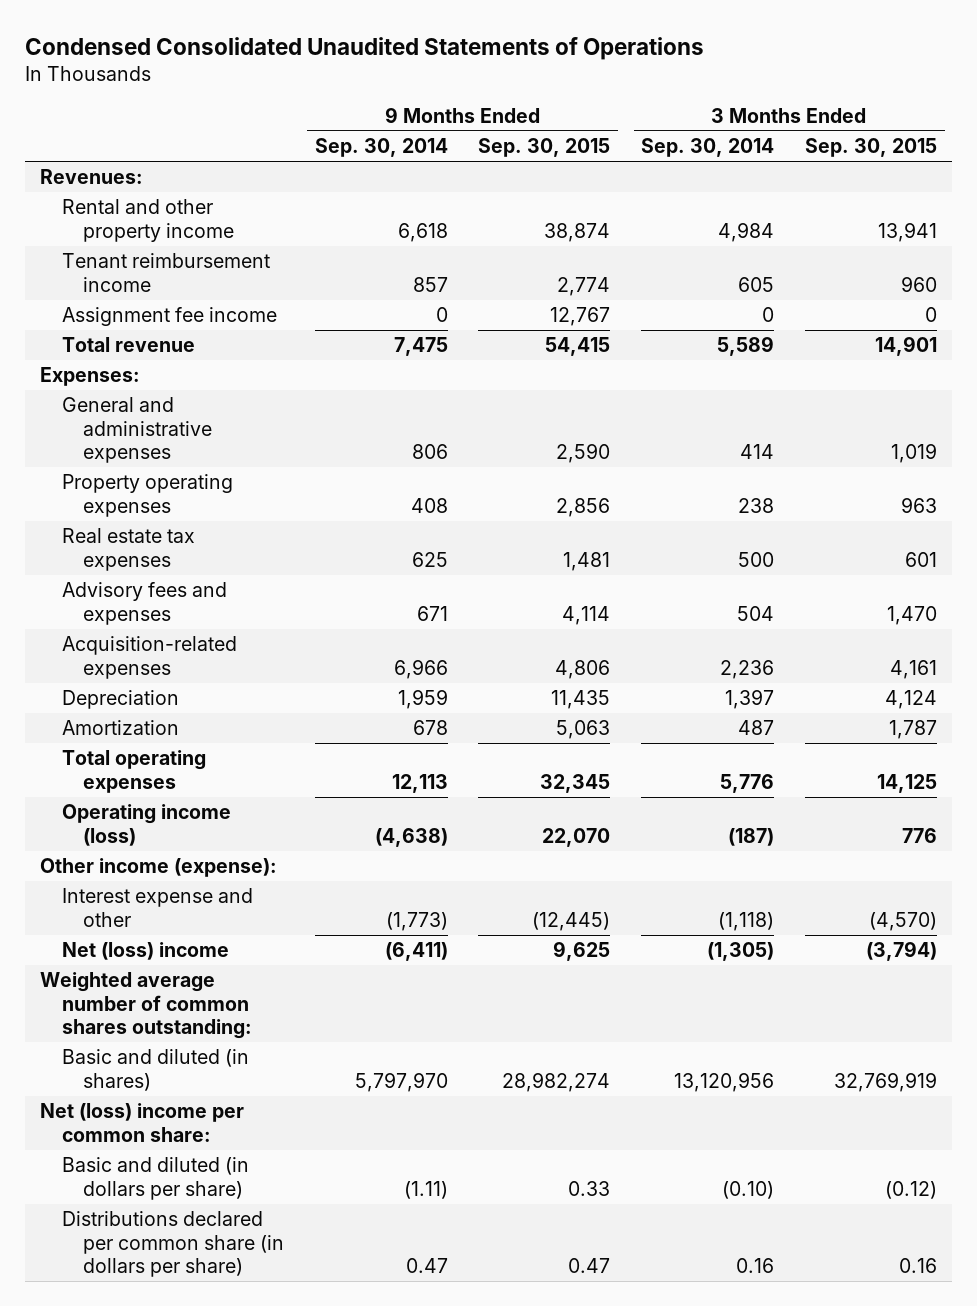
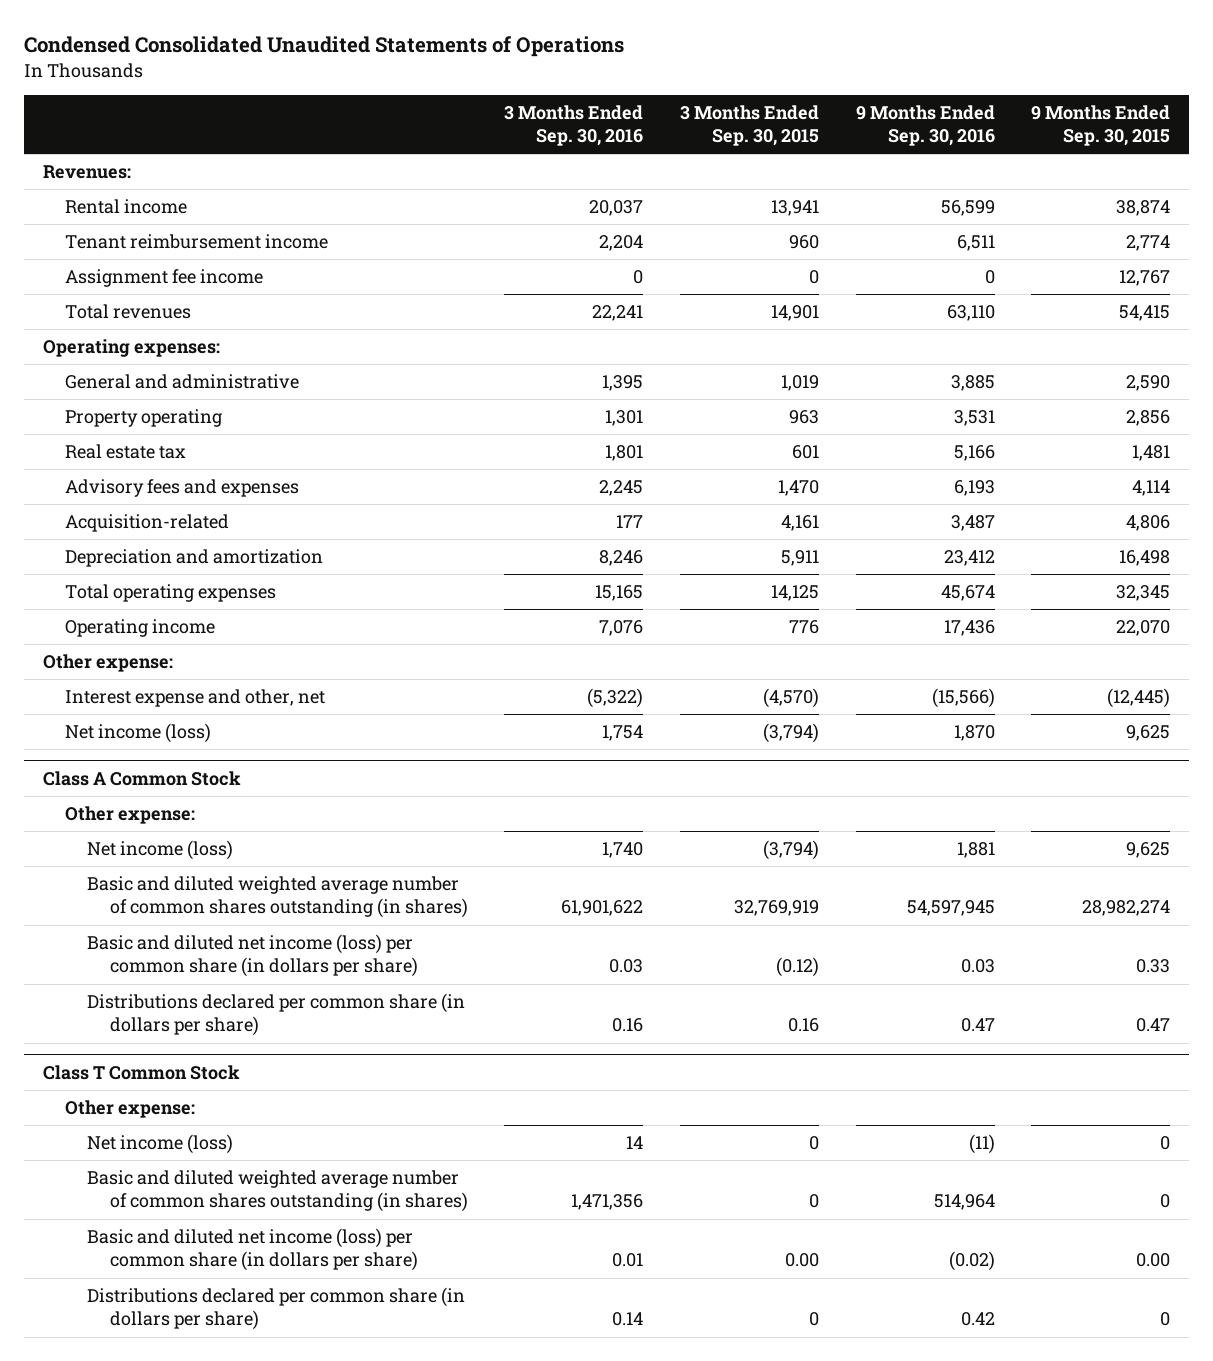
- | 9 Months Ended Sep. 30, 2014 | 9 Months Ended Sep. 30, 2015 | 3 Months Ended Sep. 30, 2014 | 3 Months Ended Sep. 30, 2015
+ | 3 Months Ended Sep. 30, 2016 | 3 Months Ended Sep. 30, 2015 | 9 Months Ended Sep. 30, 2016 | 9 Months Ended Sep. 30, 2015
- Rental and other property income | 6,618 | 38,874 | 4,984 | 13,941
+ Rental income | 20,037 | 13,941 | 56,599 | 38,874
- Total revenue | 7,475 | 54,415 | 5,589 | 14,901
- Expenses:
- General and administrative expenses | 806 | 2,590 | 414 | 1,019
- Property operating expenses | 408 | 2,856 | 238 | 963
- Real estate tax expenses | 625 | 1,481 | 500 | 601
+ Total revenues | 22,241 | 14,901 | 63,110 | 54,415
+ Operating expenses:
+ General and administrative | 1,395 | 1,019 | 3,885 | 2,590
+ Property operating | 1,301 | 963 | 3,531 | 2,856
+ Real estate tax | 1,801 | 601 | 5,166 | 1,481
- Acquisition-related expenses | 6,966 | 4,806 | 2,236 | 4,161
- Depreciation | 1,959 | 11,435 | 1,397 | 4,124
- Amortization | 678 | 5,063 | 487 | 1,787
+ Acquisition-related | 177 | 4,161 | 3,487 | 4,806
+ Depreciation and amortization | 8,246 | 5,911 | 23,412 | 16,498
- Operating income (loss) | (4,638) | 22,070 | (187) | 776
- Other income (expense):
- Interest expense and other | (1,773) | (12,445) | (1,118) | (4,570)
- Net (loss) income | (6,411) | 9,625 | (1,305) | (3,794)
- Weighted average number of common shares outstanding:
- Basic and diluted (in shares) | 5,797,970 | 28,982,274 | 13,120,956 | 32,769,919
- Net (loss) income per common share:
- Basic and diluted (in dollars per share) | (1.11) | 0.33 | (0.10) | (0.12)
+ Operating income | 7,076 | 776 | 17,436 | 22,070
+ Other expense:
+ Interest expense and other, net | (5,322) | (4,570) | (15,566) | (12,445)
+ Net income (loss) | 1,754 | (3,794) | 1,870 | 9,625
+ Class A Common Stock
+ Other expense:
+ Net income (loss) | 1,740 | (3,794) | 1,881 | 9,625
+ Basic and diluted weighted average number of common shares outstanding (in shares) | 61,901,622 | 32,769,919 | 54,597,945 | 28,982,274
+ Basic and diluted net income (loss) per common share (in dollars per share) | 0.03 | (0.12) | 0.03 | 0.33
+ Class T Common Stock
+ Other expense:
+ Net income (loss) | 14 | 0 | (11) | 0
+ Basic and diluted weighted average number of common shares outstanding (in shares) | 1,471,356 | 0 | 514,964 | 0
+ Basic and diluted net income (loss) per common share (in dollars per share) | 0.01 | 0.00 | (0.02) | 0.00
+ Distributions declared per common share (in dollars per share) | 0.14 | 0 | 0.42 | 0

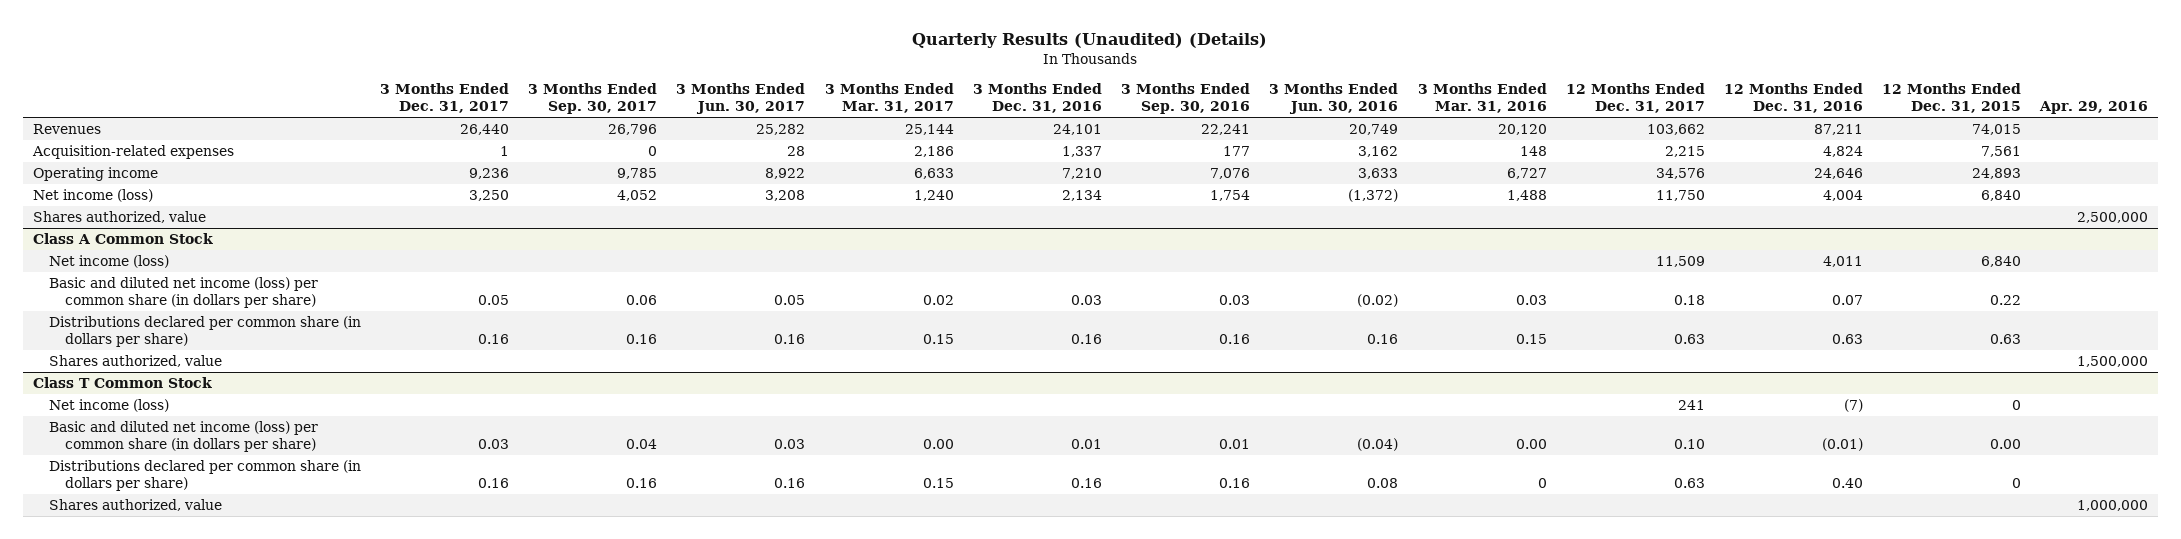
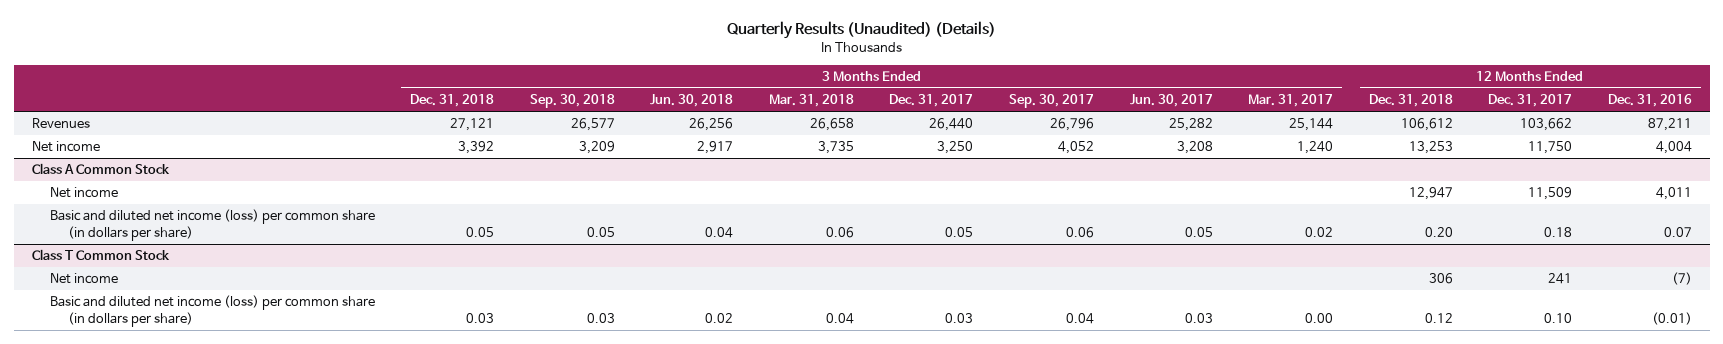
- | 3 Months Ended Dec. 31, 2017 | 3 Months Ended Sep. 30, 2017 | 3 Months Ended Jun. 30, 2017 | 3 Months Ended Mar. 31, 2017 | 3 Months Ended Dec. 31, 2016 | 3 Months Ended Sep. 30, 2016 | 3 Months Ended Jun. 30, 2016 | 3 Months Ended Mar. 31, 2016 | 12 Months Ended Dec. 31, 2017 | 12 Months Ended Dec. 31, 2016 | 12 Months Ended Dec. 31, 2015 | Apr. 29, 2016
+ | 3 Months Ended Dec. 31, 2018 | 3 Months Ended Sep. 30, 2018 | 3 Months Ended Jun. 30, 2018 | 3 Months Ended Mar. 31, 2018 | 3 Months Ended Dec. 31, 2017 | 3 Months Ended Sep. 30, 2017 | 3 Months Ended Jun. 30, 2017 | 3 Months Ended Mar. 31, 2017 | 12 Months Ended Dec. 31, 2018 | 12 Months Ended Dec. 31, 2017 | 12 Months Ended Dec. 31, 2016
- Acquisition-related expenses | 1 | 0 | 28 | 2,186 | 1,337 | 177 | 3,162 | 148 | 2,215 | 4,824 | 7,561 |
- Operating income | 9,236 | 9,785 | 8,922 | 6,633 | 7,210 | 7,076 | 3,633 | 6,727 | 34,576 | 24,646 | 24,893 |
- Net income (loss) | 3,250 | 4,052 | 3,208 | 1,240 | 2,134 | 1,754 | (1,372) | 1,488 | 11,750 | 4,004 | 6,840 |
- Shares authorized, value | | | | | | | | | | | | 2,500,000
+ Net income | 3,392 | 3,209 | 2,917 | 3,735 | 3,250 | 4,052 | 3,208 | 1,240 | 13,253 | 11,750 | 4,004
@ Class A Common Stock
- Net income (loss) | | | | | | | | | 11,509 | 4,011 | 6,840 |
+ Net income | | | | | | | | | 12,947 | 11,509 | 4,011
- Distributions declared per common share (in dollars per share) | 0.16 | 0.16 | 0.16 | 0.15 | 0.16 | 0.16 | 0.16 | 0.15 | 0.63 | 0.63 | 0.63 |
- Shares authorized, value | | | | | | | | | | | | 1,500,000
@ Class T Common Stock
- Net income (loss) | | | | | | | | | 241 | (7) | 0 |
+ Net income | | | | | | | | | 306 | 241 | (7)
- Distributions declared per common share (in dollars per share) | 0.16 | 0.16 | 0.16 | 0.15 | 0.16 | 0.16 | 0.08 | 0 | 0.63 | 0.40 | 0 |
- Shares authorized, value | | | | | | | | | | | | 1,000,000

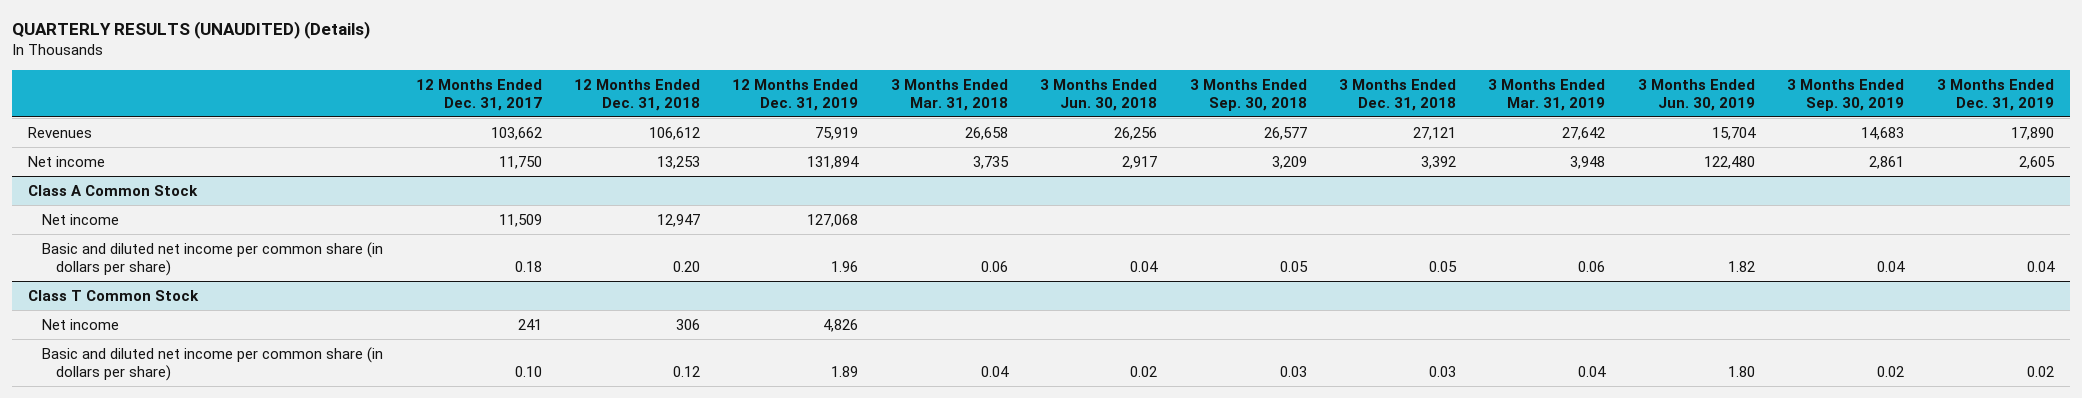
- Quarterly Results (Unaudited) (Details)
+ QUARTERLY RESULTS (UNAUDITED) (Details)
- | 3 Months Ended Dec. 31, 2018 | 3 Months Ended Sep. 30, 2018 | 3 Months Ended Jun. 30, 2018 | 3 Months Ended Mar. 31, 2018 | 3 Months Ended Dec. 31, 2017 | 3 Months Ended Sep. 30, 2017 | 3 Months Ended Jun. 30, 2017 | 3 Months Ended Mar. 31, 2017 | 12 Months Ended Dec. 31, 2018 | 12 Months Ended Dec. 31, 2017 | 12 Months Ended Dec. 31, 2016
+ | 12 Months Ended Dec. 31, 2017 | 12 Months Ended Dec. 31, 2018 | 12 Months Ended Dec. 31, 2019 | 3 Months Ended Mar. 31, 2018 | 3 Months Ended Jun. 30, 2018 | 3 Months Ended Sep. 30, 2018 | 3 Months Ended Dec. 31, 2018 | 3 Months Ended Mar. 31, 2019 | 3 Months Ended Jun. 30, 2019 | 3 Months Ended Sep. 30, 2019 | 3 Months Ended Dec. 31, 2019
@ Class A Common Stock
- Basic and diluted net income (loss) per common share (in dollars per share) | 0.05 | 0.05 | 0.04 | 0.06 | 0.05 | 0.06 | 0.05 | 0.02 | 0.20 | 0.18 | 0.07
+ Basic and diluted net income per common share (in dollars per share) | 0.18 | 0.20 | 1.96 | 0.06 | 0.04 | 0.05 | 0.05 | 0.06 | 1.82 | 0.04 | 0.04
@ Class T Common Stock
- Basic and diluted net income (loss) per common share (in dollars per share) | 0.03 | 0.03 | 0.02 | 0.04 | 0.03 | 0.04 | 0.03 | 0.00 | 0.12 | 0.10 | (0.01)
+ Basic and diluted net income per common share (in dollars per share) | 0.10 | 0.12 | 1.89 | 0.04 | 0.02 | 0.03 | 0.03 | 0.04 | 1.80 | 0.02 | 0.02

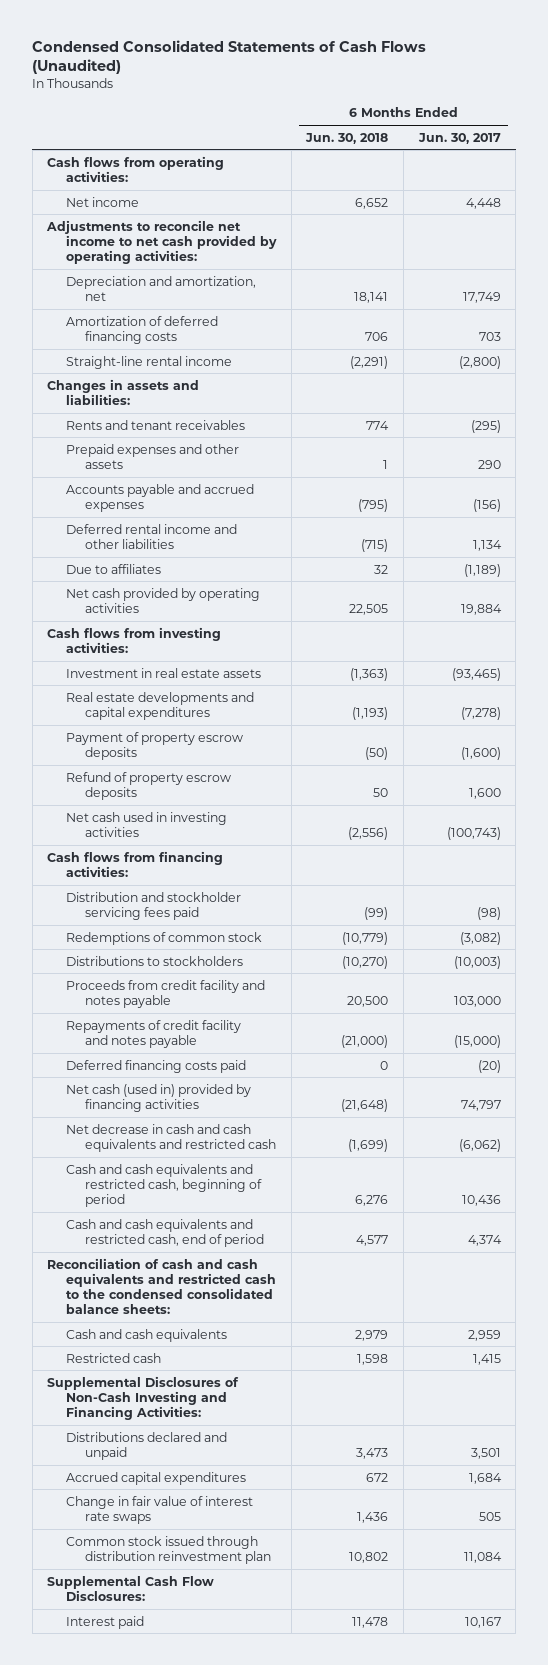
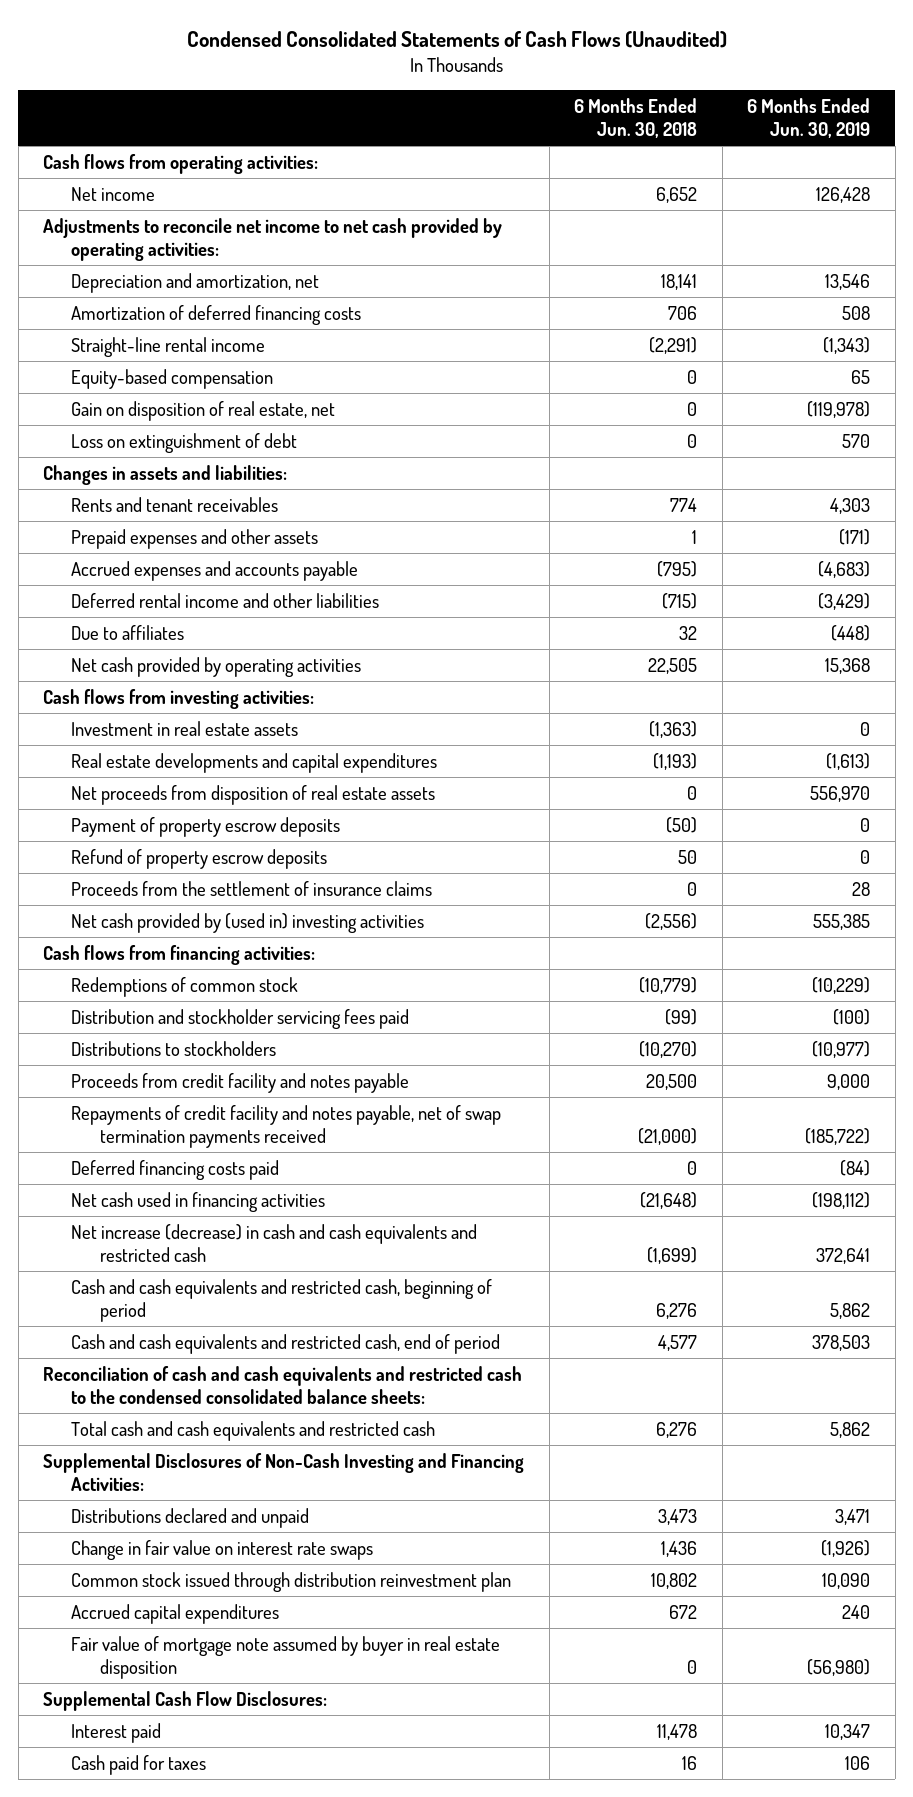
- | 6 Months Ended Jun. 30, 2018 | 6 Months Ended Jun. 30, 2017
+ | 6 Months Ended Jun. 30, 2018 | 6 Months Ended Jun. 30, 2019
+ Equity-based compensation | 0 | 65
+ Gain on disposition of real estate, net | 0 | (119,978)
+ Loss on extinguishment of debt | 0 | 570
- Accounts payable and accrued expenses | (795) | (156)
+ Accrued expenses and accounts payable | (795) | (4,683)
+ Net proceeds from disposition of real estate assets | 0 | 556,970
- Net cash used in investing activities | (2,556) | (100,743)
+ Proceeds from the settlement of insurance claims | 0 | 28
+ Net cash provided by (used in) investing activities | (2,556) | 555,385
moved down: Distribution and stockholder servicing fees paid | (99) | (100)
- Repayments of credit facility and notes payable | (21,000) | (15,000)
+ Repayments of credit facility and notes payable, net of swap termination payments received | (21,000) | (185,722)
- Net cash (used in) provided by financing activities | (21,648) | 74,797
- Net decrease in cash and cash equivalents and restricted cash | (1,699) | (6,062)
+ Net cash used in financing activities | (21,648) | (198,112)
+ Net increase (decrease) in cash and cash equivalents and restricted cash | (1,699) | 372,641
- Cash and cash equivalents | 2,979 | 2,959
- Restricted cash | 1,598 | 1,415
+ Total cash and cash equivalents and restricted cash | 6,276 | 5,862
- Change in fair value of interest rate swaps | 1,436 | 505
+ Change in fair value on interest rate swaps | 1,436 | (1,926)
moved down: Accrued capital expenditures | 672 | 240
+ Fair value of mortgage note assumed by buyer in real estate disposition | 0 | (56,980)
+ Cash paid for taxes | 16 | 106

